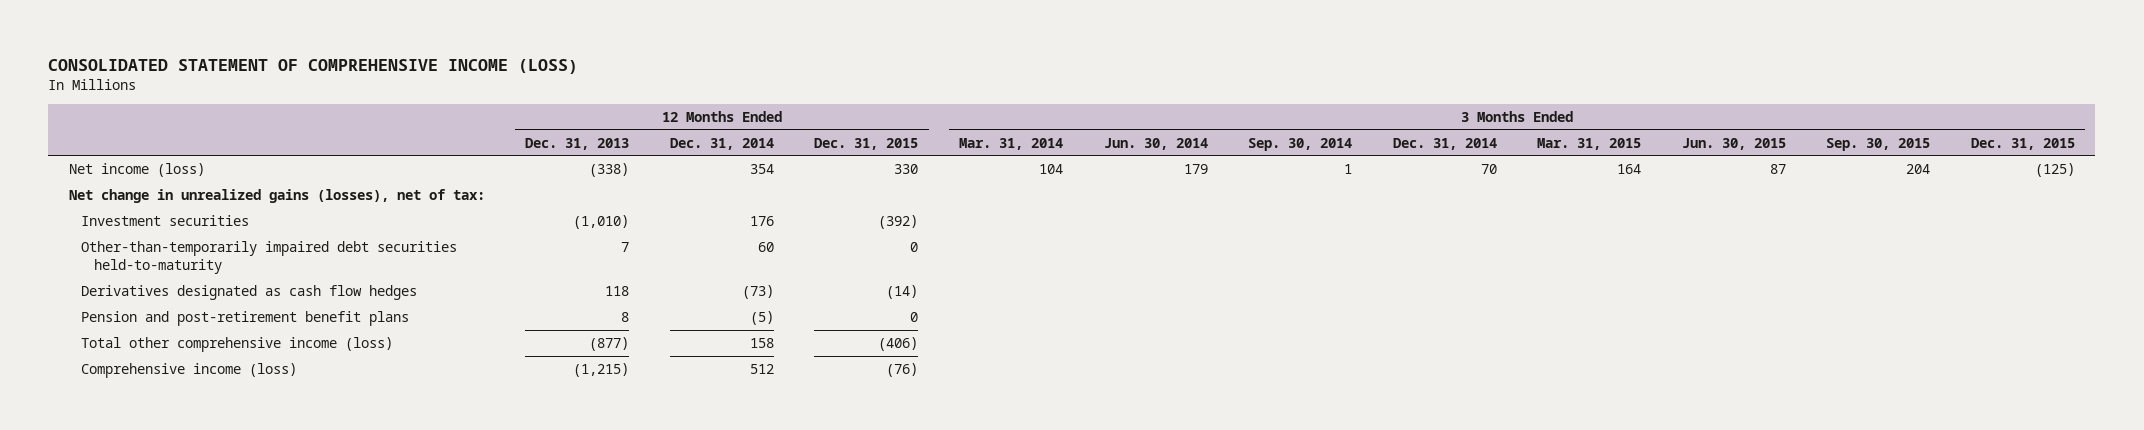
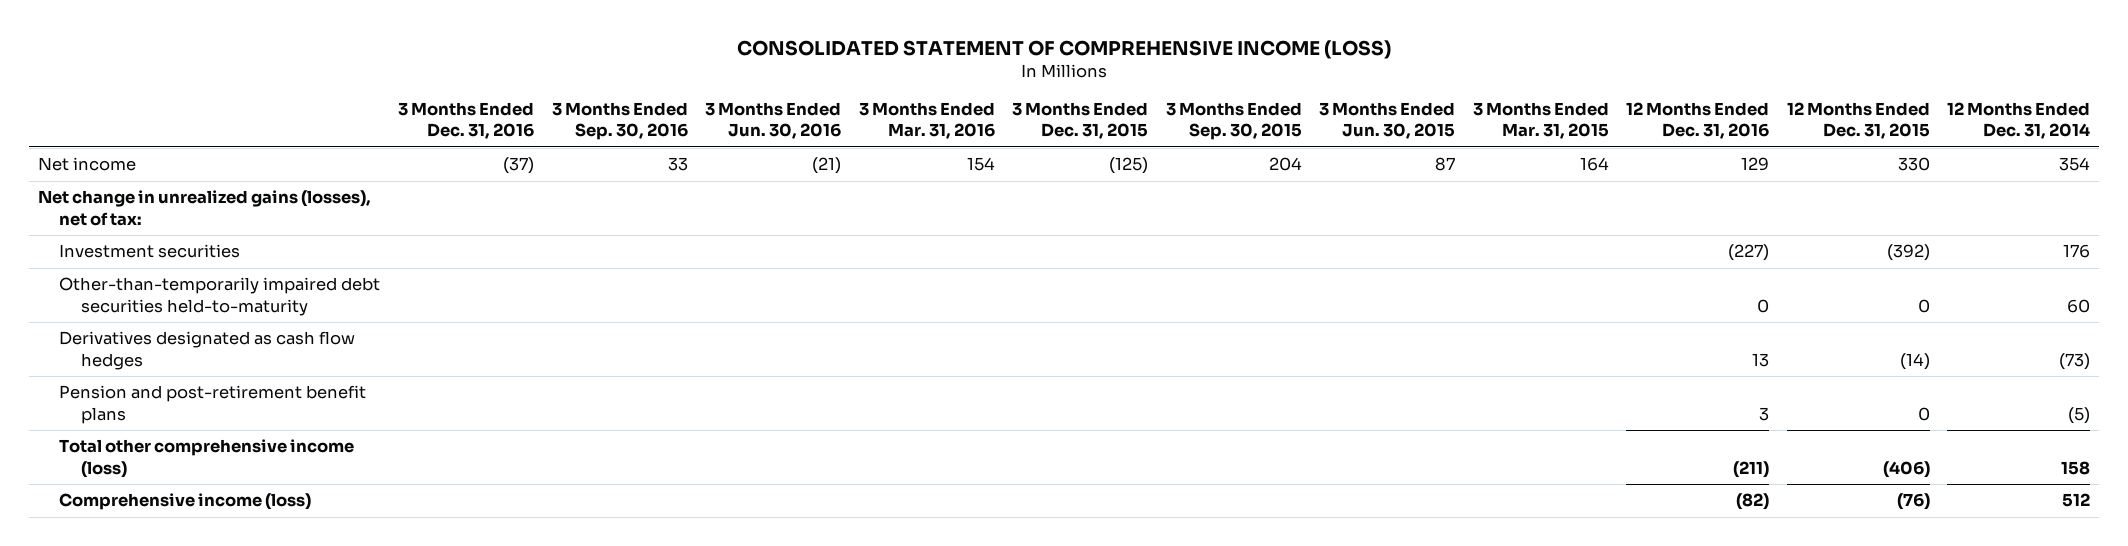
- | 12 Months Ended Dec. 31, 2013 | 12 Months Ended Dec. 31, 2014 | 12 Months Ended Dec. 31, 2015 | 3 Months Ended Mar. 31, 2014 | 3 Months Ended Jun. 30, 2014 | 3 Months Ended Sep. 30, 2014 | 3 Months Ended Dec. 31, 2014 | 3 Months Ended Mar. 31, 2015 | 3 Months Ended Jun. 30, 2015 | 3 Months Ended Sep. 30, 2015 | 3 Months Ended Dec. 31, 2015
+ | 3 Months Ended Dec. 31, 2016 | 3 Months Ended Sep. 30, 2016 | 3 Months Ended Jun. 30, 2016 | 3 Months Ended Mar. 31, 2016 | 3 Months Ended Dec. 31, 2015 | 3 Months Ended Sep. 30, 2015 | 3 Months Ended Jun. 30, 2015 | 3 Months Ended Mar. 31, 2015 | 12 Months Ended Dec. 31, 2016 | 12 Months Ended Dec. 31, 2015 | 12 Months Ended Dec. 31, 2014
- Net income (loss) | (338) | 354 | 330 | 104 | 179 | 1 | 70 | 164 | 87 | 204 | (125)
+ Net income | (37) | 33 | (21) | 154 | (125) | 204 | 87 | 164 | 129 | 330 | 354

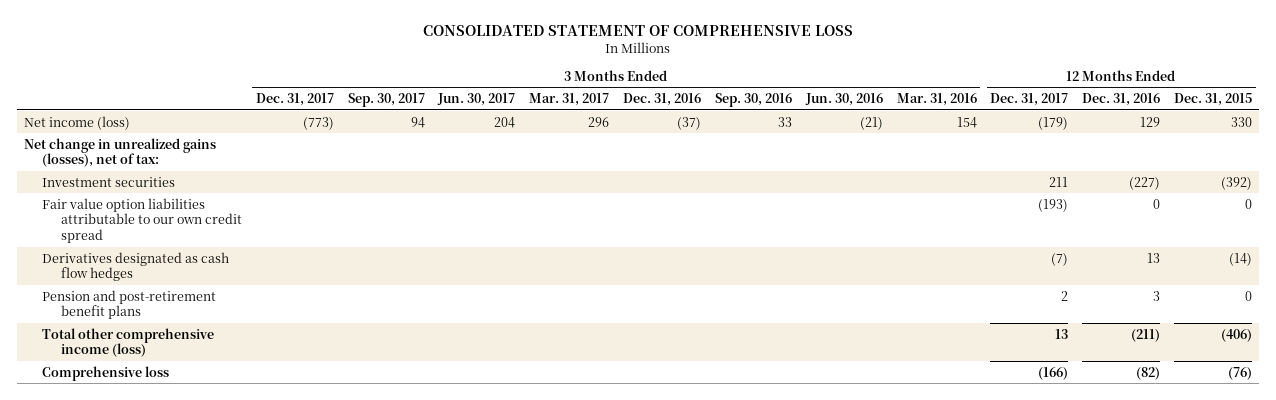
- CONSOLIDATED STATEMENT OF COMPREHENSIVE INCOME (LOSS)
+ CONSOLIDATED STATEMENT OF COMPREHENSIVE LOSS
- | 3 Months Ended Dec. 31, 2016 | 3 Months Ended Sep. 30, 2016 | 3 Months Ended Jun. 30, 2016 | 3 Months Ended Mar. 31, 2016 | 3 Months Ended Dec. 31, 2015 | 3 Months Ended Sep. 30, 2015 | 3 Months Ended Jun. 30, 2015 | 3 Months Ended Mar. 31, 2015 | 12 Months Ended Dec. 31, 2016 | 12 Months Ended Dec. 31, 2015 | 12 Months Ended Dec. 31, 2014
+ | 3 Months Ended Dec. 31, 2017 | 3 Months Ended Sep. 30, 2017 | 3 Months Ended Jun. 30, 2017 | 3 Months Ended Mar. 31, 2017 | 3 Months Ended Dec. 31, 2016 | 3 Months Ended Sep. 30, 2016 | 3 Months Ended Jun. 30, 2016 | 3 Months Ended Mar. 31, 2016 | 12 Months Ended Dec. 31, 2017 | 12 Months Ended Dec. 31, 2016 | 12 Months Ended Dec. 31, 2015
- Net income | (37) | 33 | (21) | 154 | (125) | 204 | 87 | 164 | 129 | 330 | 354
+ Net income (loss) | (773) | 94 | 204 | 296 | (37) | 33 | (21) | 154 | (179) | 129 | 330
- Other-than-temporarily impaired debt securities held-to-maturity | | | | | | | | | 0 | 0 | 60
+ Fair value option liabilities attributable to our own credit spread | | | | | | | | | (193) | 0 | 0
- Comprehensive income (loss) | | | | | | | | | (82) | (76) | 512
+ Comprehensive loss | | | | | | | | | (166) | (82) | (76)

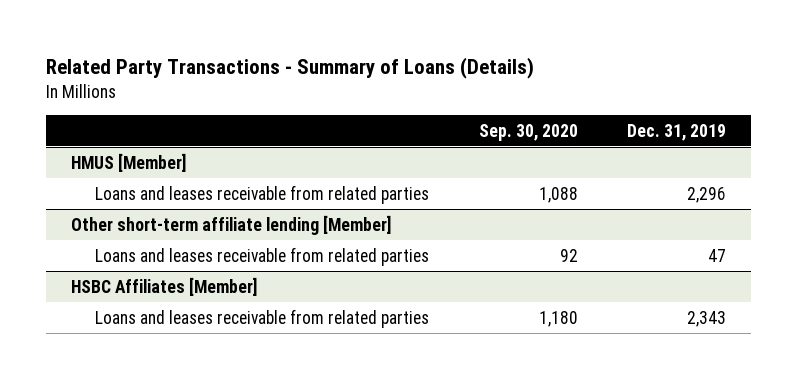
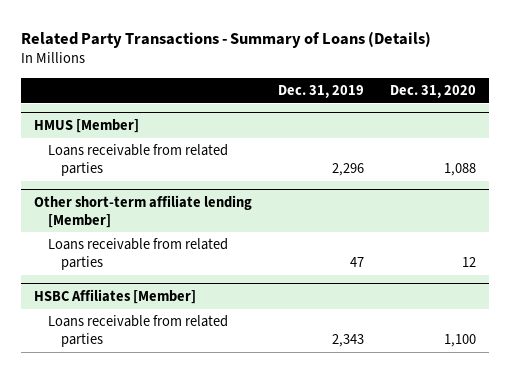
- | Sep. 30, 2020 | Dec. 31, 2019
+ | Dec. 31, 2019 | Dec. 31, 2020
@ HMUS [Member]
- Loans and leases receivable from related parties | 1,088 | 2,296
+ Loans receivable from related parties | 2,296 | 1,088
@ Other short-term affiliate lending [Member]
- Loans and leases receivable from related parties | 92 | 47
+ Loans receivable from related parties | 47 | 12
@ HSBC Affiliates [Member]
- Loans and leases receivable from related parties | 1,180 | 2,343
+ Loans receivable from related parties | 2,343 | 1,100

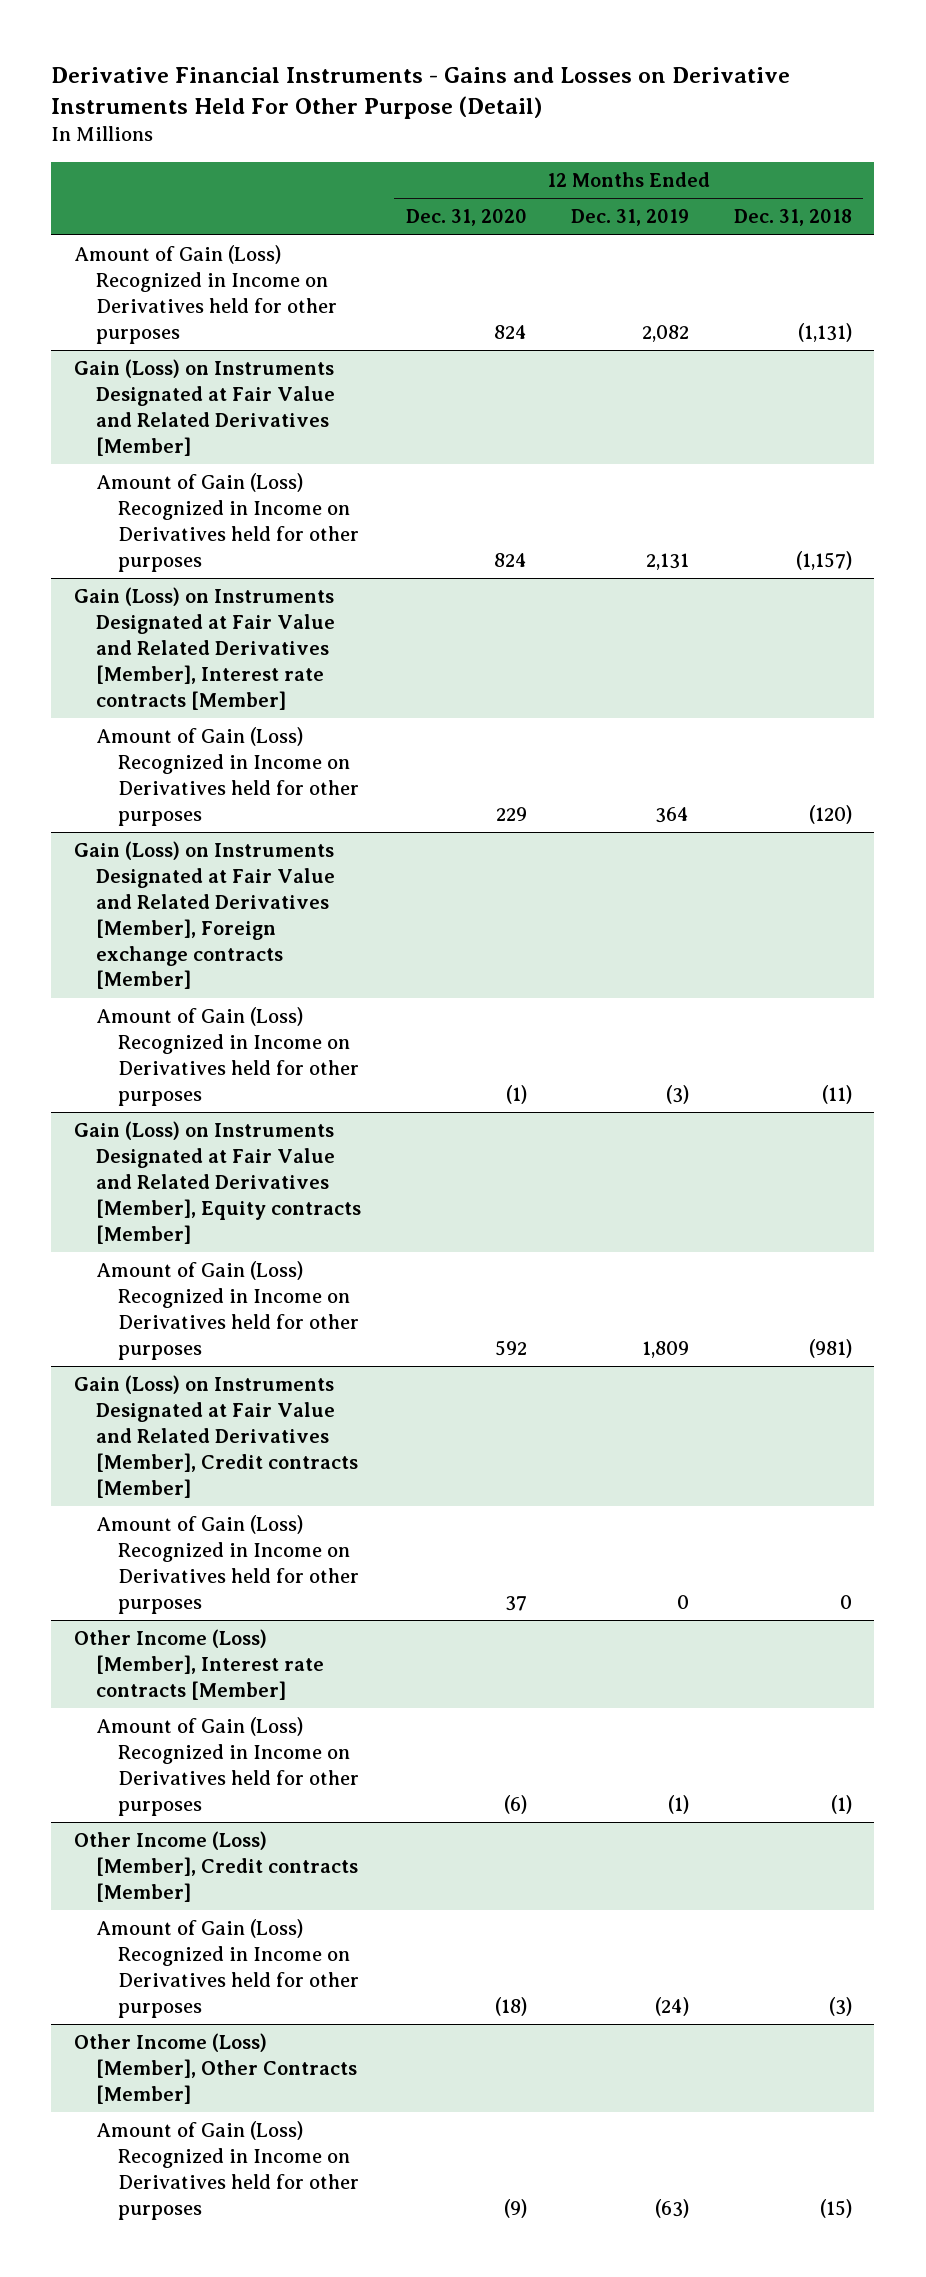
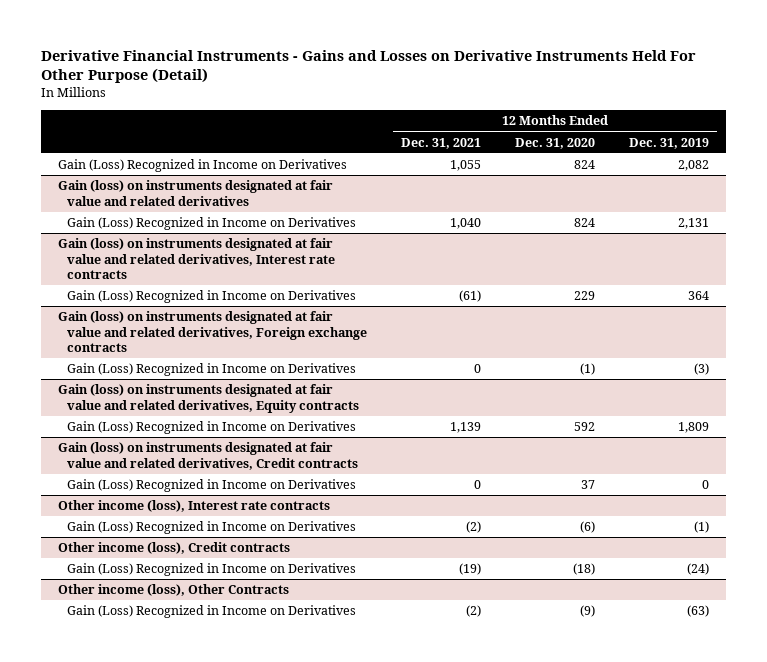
- | 12 Months Ended Dec. 31, 2020 | 12 Months Ended Dec. 31, 2019 | 12 Months Ended Dec. 31, 2018
+ | 12 Months Ended Dec. 31, 2021 | 12 Months Ended Dec. 31, 2020 | 12 Months Ended Dec. 31, 2019
- Amount of Gain (Loss) Recognized in Income on Derivatives held for other purposes | 824 | 2,082 | (1,131)
- Gain (Loss) on Instruments Designated at Fair Value and Related Derivatives [Member]
- Amount of Gain (Loss) Recognized in Income on Derivatives held for other purposes | 824 | 2,131 | (1,157)
- Gain (Loss) on Instruments Designated at Fair Value and Related Derivatives [Member], Interest rate contracts [Member]
- Amount of Gain (Loss) Recognized in Income on Derivatives held for other purposes | 229 | 364 | (120)
- Gain (Loss) on Instruments Designated at Fair Value and Related Derivatives [Member], Foreign exchange contracts [Member]
- Amount of Gain (Loss) Recognized in Income on Derivatives held for other purposes | (1) | (3) | (11)
- Gain (Loss) on Instruments Designated at Fair Value and Related Derivatives [Member], Equity contracts [Member]
- Amount of Gain (Loss) Recognized in Income on Derivatives held for other purposes | 592 | 1,809 | (981)
- Gain (Loss) on Instruments Designated at Fair Value and Related Derivatives [Member], Credit contracts [Member]
- Amount of Gain (Loss) Recognized in Income on Derivatives held for other purposes | 37 | 0 | 0
- Other Income (Loss) [Member], Interest rate contracts [Member]
- Amount of Gain (Loss) Recognized in Income on Derivatives held for other purposes | (6) | (1) | (1)
- Other Income (Loss) [Member], Credit contracts [Member]
- Amount of Gain (Loss) Recognized in Income on Derivatives held for other purposes | (18) | (24) | (3)
- Other Income (Loss) [Member], Other Contracts [Member]
- Amount of Gain (Loss) Recognized in Income on Derivatives held for other purposes | (9) | (63) | (15)
+ Gain (Loss) Recognized in Income on Derivatives | 1,055 | 824 | 2,082
+ Gain (loss) on instruments designated at fair value and related derivatives
+ Gain (Loss) Recognized in Income on Derivatives | 1,040 | 824 | 2,131
+ Gain (loss) on instruments designated at fair value and related derivatives, Interest rate contracts
+ Gain (Loss) Recognized in Income on Derivatives | (61) | 229 | 364
+ Gain (loss) on instruments designated at fair value and related derivatives, Foreign exchange contracts
+ Gain (Loss) Recognized in Income on Derivatives | 0 | (1) | (3)
+ Gain (loss) on instruments designated at fair value and related derivatives, Equity contracts
+ Gain (Loss) Recognized in Income on Derivatives | 1,139 | 592 | 1,809
+ Gain (loss) on instruments designated at fair value and related derivatives, Credit contracts
+ Gain (Loss) Recognized in Income on Derivatives | 0 | 37 | 0
+ Other income (loss), Interest rate contracts
+ Gain (Loss) Recognized in Income on Derivatives | (2) | (6) | (1)
+ Other income (loss), Credit contracts
+ Gain (Loss) Recognized in Income on Derivatives | (19) | (18) | (24)
+ Other income (loss), Other Contracts
+ Gain (Loss) Recognized in Income on Derivatives | (2) | (9) | (63)

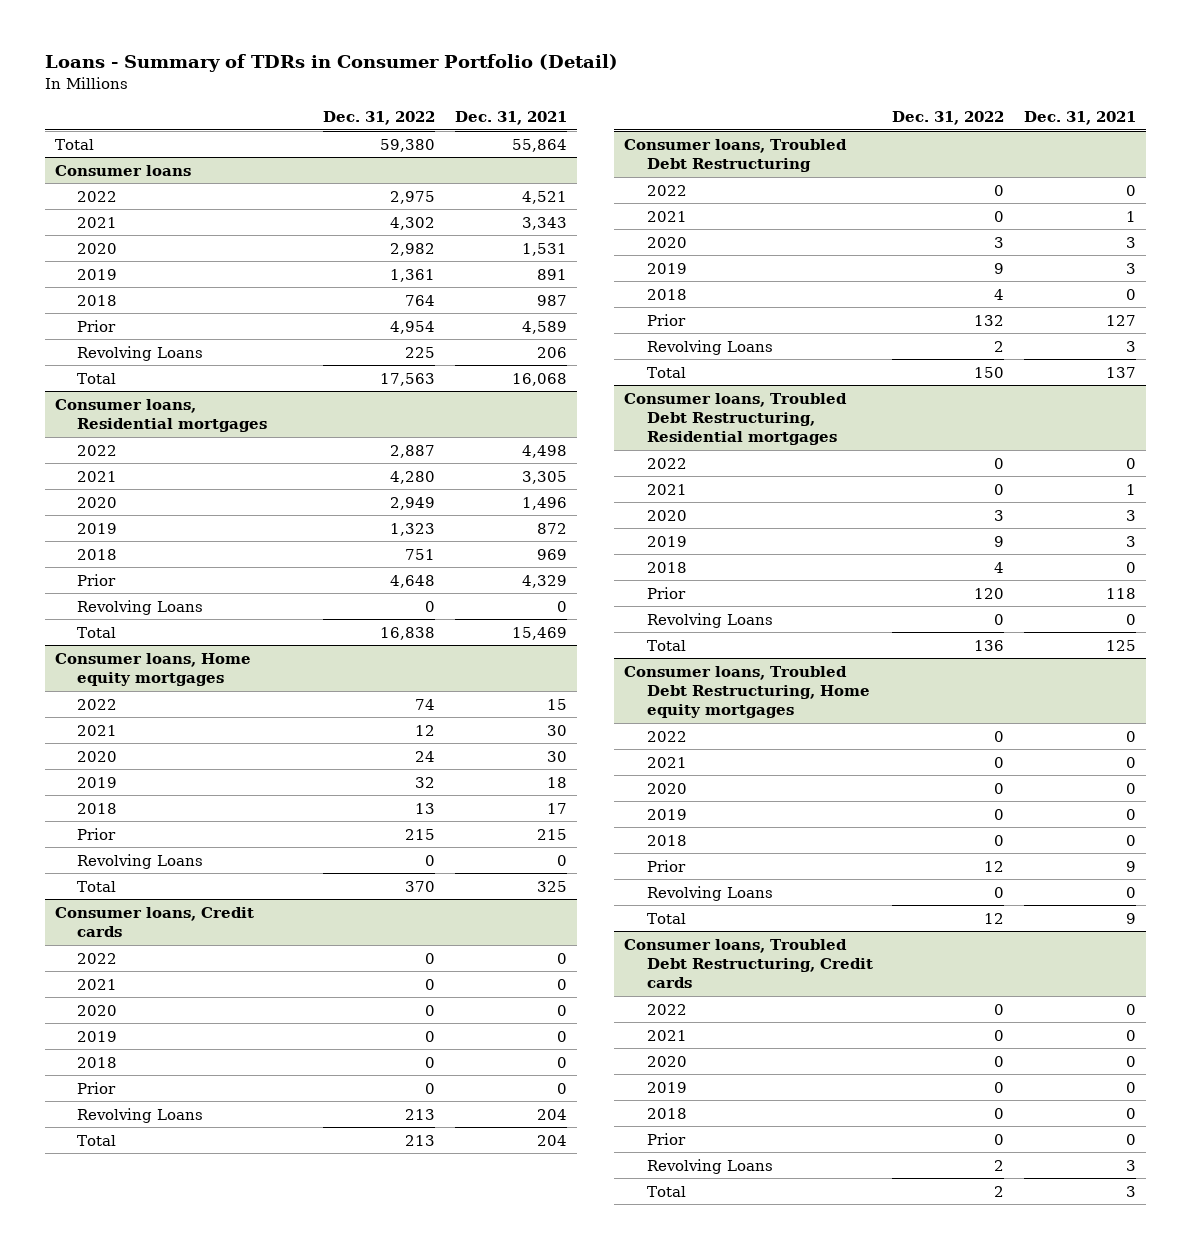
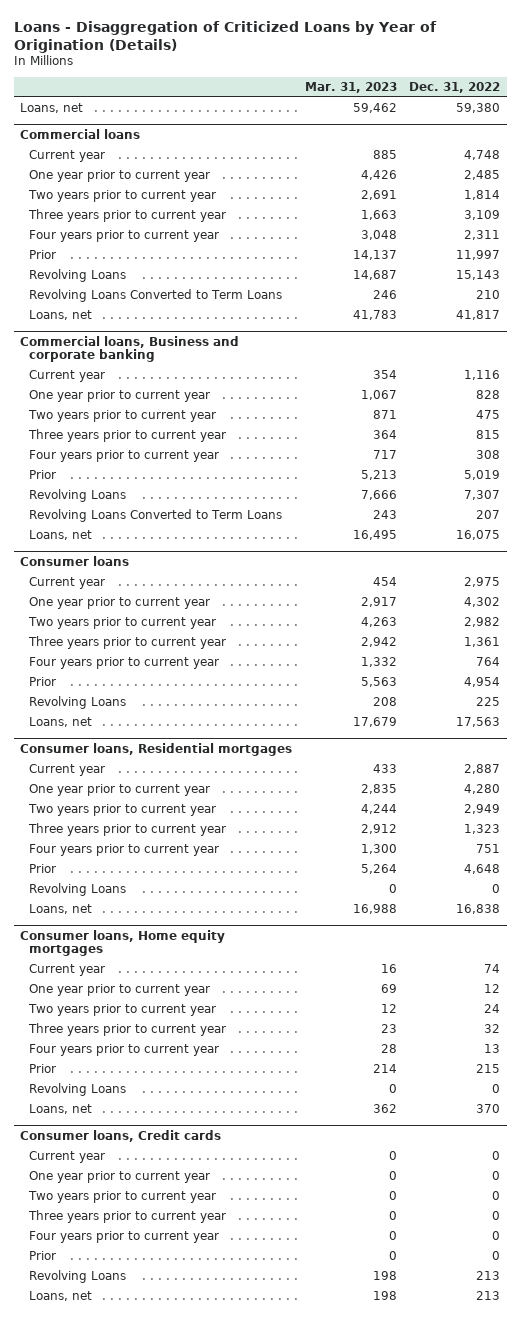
- Loans - Summary of TDRs in Consumer Portfolio (Detail)
+ Loans - Disaggregation of Criticized Loans by Year of Origination (Details)
- | Dec. 31, 2022 | Dec. 31, 2021
+ | Mar. 31, 2023 | Dec. 31, 2022
- Total | 59,380 | 55,864
+ Loans, net | 59,462 | 59,380
+ Commercial loans
+ Current year | 885 | 4,748
+ One year prior to current year | 4,426 | 2,485
+ Two years prior to current year | 2,691 | 1,814
+ Three years prior to current year | 1,663 | 3,109
+ Four years prior to current year | 3,048 | 2,311
+ Prior | 14,137 | 11,997
+ Revolving Loans | 14,687 | 15,143
+ Revolving Loans Converted to Term Loans | 246 | 210
+ Loans, net | 41,783 | 41,817
+ Commercial loans, Business and corporate banking
+ Current year | 354 | 1,116
+ One year prior to current year | 1,067 | 828
+ Two years prior to current year | 871 | 475
+ Three years prior to current year | 364 | 815
+ Four years prior to current year | 717 | 308
+ Prior | 5,213 | 5,019
+ Revolving Loans | 7,666 | 7,307
+ Revolving Loans Converted to Term Loans | 243 | 207
+ Loans, net | 16,495 | 16,075
@ Consumer loans
- 2022 | 2,975 | 4,521
- 2021 | 4,302 | 3,343
- 2020 | 2,982 | 1,531
- 2019 | 1,361 | 891
- 2018 | 764 | 987
+ Current year | 454 | 2,975
+ One year prior to current year | 2,917 | 4,302
+ Two years prior to current year | 4,263 | 2,982
+ Three years prior to current year | 2,942 | 1,361
+ Four years prior to current year | 1,332 | 764
- Total | 17,563 | 16,068
+ Loans, net | 17,679 | 17,563
@ Consumer loans, Residential mortgages
- 2022 | 2,887 | 4,498
- 2021 | 4,280 | 3,305
- 2020 | 2,949 | 1,496
- 2019 | 1,323 | 872
- 2018 | 751 | 969
+ Current year | 433 | 2,887
+ One year prior to current year | 2,835 | 4,280
+ Two years prior to current year | 4,244 | 2,949
+ Three years prior to current year | 2,912 | 1,323
+ Four years prior to current year | 1,300 | 751
- Total | 16,838 | 15,469
+ Loans, net | 16,988 | 16,838
@ Consumer loans, Home equity mortgages
- 2022 | 74 | 15
- 2021 | 12 | 30
- 2020 | 24 | 30
- 2019 | 32 | 18
- 2018 | 13 | 17
+ Current year | 16 | 74
+ One year prior to current year | 69 | 12
+ Two years prior to current year | 12 | 24
+ Three years prior to current year | 23 | 32
+ Four years prior to current year | 28 | 13
- Total | 370 | 325
+ Loans, net | 362 | 370
@ Consumer loans, Credit cards
- 2022 | 0 | 0
- 2021 | 0 | 0
- 2020 | 0 | 0
- 2019 | 0 | 0
- 2018 | 0 | 0
+ Current year | 0 | 0
+ One year prior to current year | 0 | 0
+ Two years prior to current year | 0 | 0
+ Three years prior to current year | 0 | 0
+ Four years prior to current year | 0 | 0
- Total | 213 | 204
- Consumer loans, Troubled Debt Restructuring
- 2022 | 0 | 0
- 2021 | 0 | 1
- 2020 | 3 | 3
- 2019 | 9 | 3
- 2018 | 4 | 0
- Prior | 132 | 127
- Revolving Loans | 2 | 3
- Total | 150 | 137
- Consumer loans, Troubled Debt Restructuring, Residential mortgages
- 2022 | 0 | 0
- 2021 | 0 | 1
- 2020 | 3 | 3
- 2019 | 9 | 3
- 2018 | 4 | 0
- Prior | 120 | 118
- Revolving Loans | 0 | 0
- Total | 136 | 125
- Consumer loans, Troubled Debt Restructuring, Home equity mortgages
- 2022 | 0 | 0
- 2021 | 0 | 0
- 2020 | 0 | 0
- 2019 | 0 | 0
- 2018 | 0 | 0
- Prior | 12 | 9
- Revolving Loans | 0 | 0
- Total | 12 | 9
- Consumer loans, Troubled Debt Restructuring, Credit cards
- 2022 | 0 | 0
- 2021 | 0 | 0
- 2020 | 0 | 0
- 2019 | 0 | 0
- 2018 | 0 | 0
- Prior | 0 | 0
- Revolving Loans | 2 | 3
- Total | 2 | 3
@ Consumer loans, Credit cards
+ Loans, net | 198 | 213

